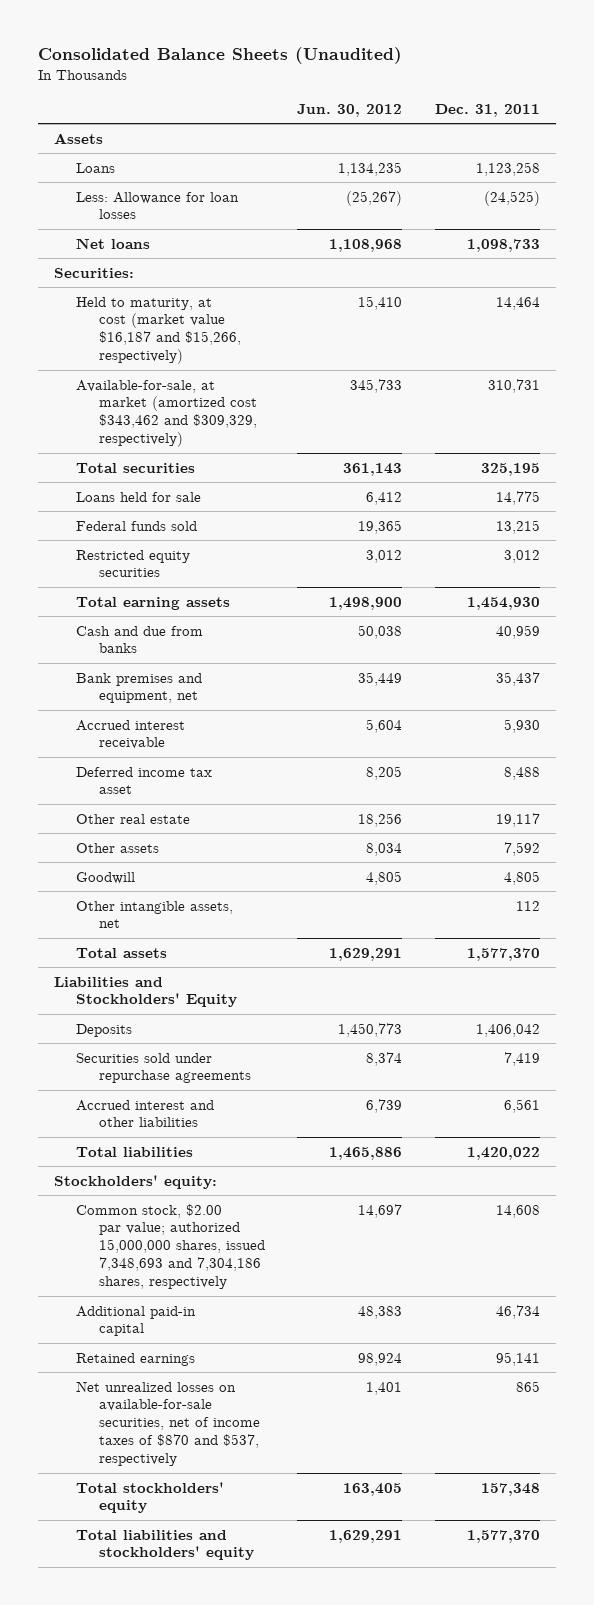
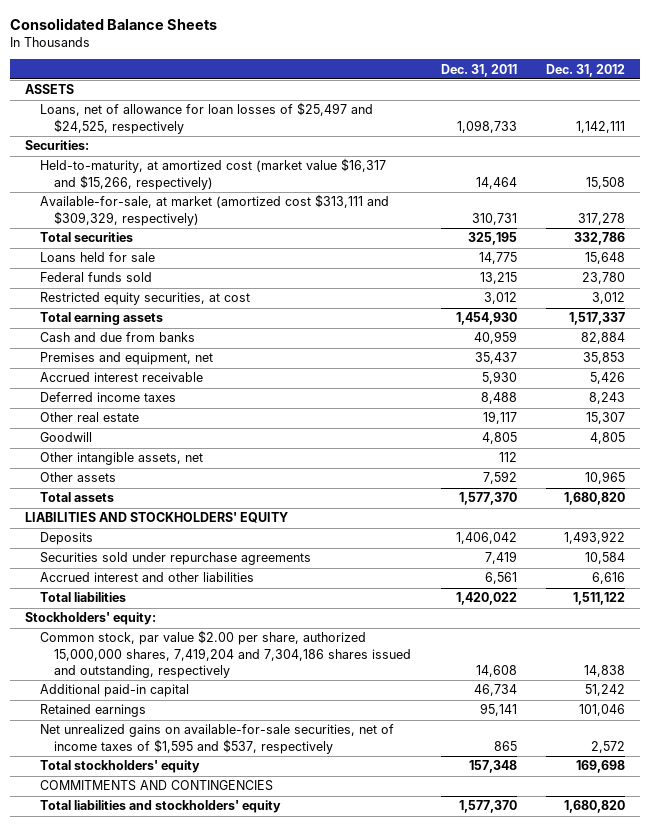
- Consolidated Balance Sheets (Unaudited)
+ Consolidated Balance Sheets
- | Jun. 30, 2012 | Dec. 31, 2011
+ | Dec. 31, 2011 | Dec. 31, 2012
- Assets
- Loans | 1,134,235 | 1,123,258
- Less: Allowance for loan losses | (25,267) | (24,525)
- Net loans | 1,108,968 | 1,098,733
+ ASSETS
+ Loans, net of allowance for loan losses of $25,497 and $24,525, respectively | 1,098,733 | 1,142,111
- Held to maturity, at cost (market value $16,187 and $15,266, respectively) | 15,410 | 14,464
- Available-for-sale, at market (amortized cost $343,462 and $309,329, respectively) | 345,733 | 310,731
+ Held-to-maturity, at amortized cost (market value $16,317 and $15,266, respectively) | 14,464 | 15,508
+ Available-for-sale, at market (amortized cost $313,111 and $309,329, respectively) | 310,731 | 317,278
- Restricted equity securities | 3,012 | 3,012
+ Restricted equity securities, at cost | 3,012 | 3,012
- Bank premises and equipment, net | 35,449 | 35,437
+ Premises and equipment, net | 35,437 | 35,853
- Deferred income tax asset | 8,205 | 8,488
+ Deferred income taxes | 8,488 | 8,243
moved down: Other assets | 7,592 | 10,965
- Liabilities and Stockholders' Equity
+ LIABILITIES AND STOCKHOLDERS' EQUITY
- Common stock, $2.00 par value; authorized 15,000,000 shares, issued 7,348,693 and 7,304,186 shares, respectively | 14,697 | 14,608
+ Common stock, par value $2.00 per share, authorized 15,000,000 shares, 7,419,204 and 7,304,186 shares issued and outstanding, respectively | 14,608 | 14,838
- Net unrealized losses on available-for-sale securities, net of income taxes of $870 and $537, respectively | 1,401 | 865
+ Net unrealized gains on available-for-sale securities, net of income taxes of $1,595 and $537, respectively | 865 | 2,572
+ COMMITMENTS AND CONTINGENCIES

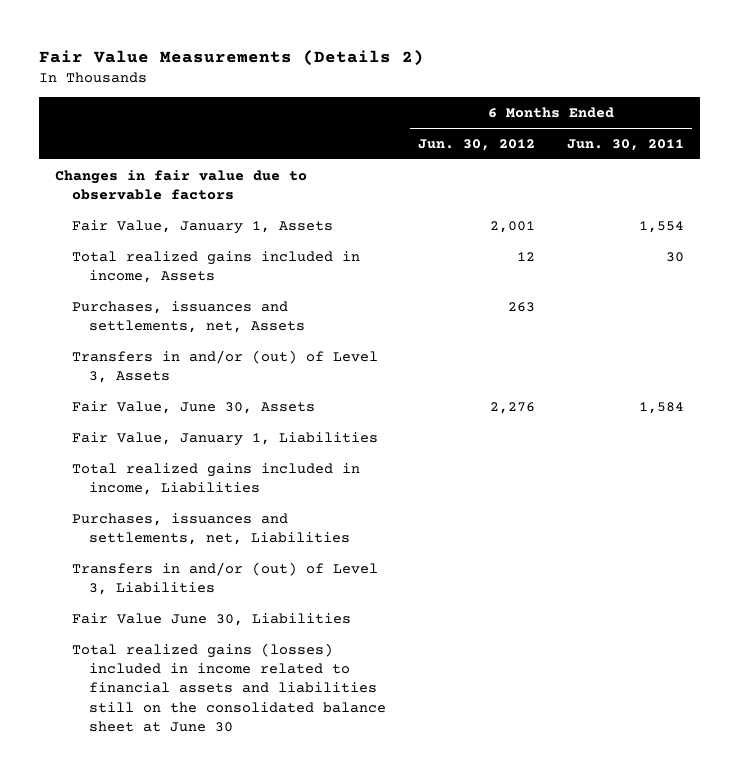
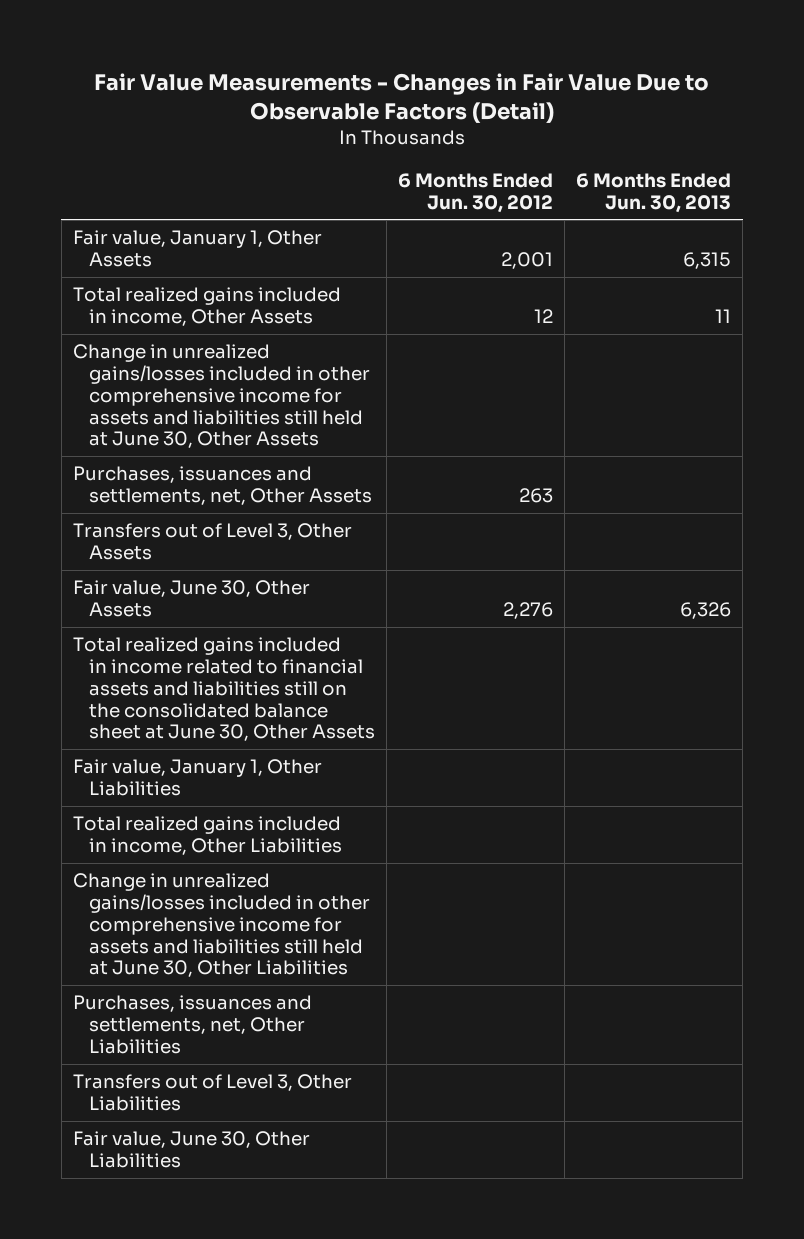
- Fair Value Measurements (Details 2)
+ Fair Value Measurements - Changes in Fair Value Due to Observable Factors (Detail)
- | 6 Months Ended Jun. 30, 2012 | 6 Months Ended Jun. 30, 2011
+ | 6 Months Ended Jun. 30, 2012 | 6 Months Ended Jun. 30, 2013
- Changes in fair value due to observable factors
- Fair Value, January 1, Assets | 2,001 | 1,554
- Total realized gains included in income, Assets | 12 | 30
- Purchases, issuances and settlements, net, Assets | 263 |
- Transfers in and/or (out) of Level 3, Assets
- Fair Value, June 30, Assets | 2,276 | 1,584
- Fair Value, January 1, Liabilities
- Total realized gains included in income, Liabilities
- Purchases, issuances and settlements, net, Liabilities
- Transfers in and/or (out) of Level 3, Liabilities
- Fair Value June 30, Liabilities
- Total realized gains (losses) included in income related to financial assets and liabilities still on the consolidated balance sheet at June 30
+ Fair value, January 1, Other Assets | 2,001 | 6,315
+ Total realized gains included in income, Other Assets | 12 | 11
+ Change in unrealized gains/losses included in other comprehensive income for assets and liabilities still held at June 30, Other Assets
+ Purchases, issuances and settlements, net, Other Assets | 263 |
+ Transfers out of Level 3, Other Assets
+ Fair value, June 30, Other Assets | 2,276 | 6,326
+ Total realized gains included in income related to financial assets and liabilities still on the consolidated balance sheet at June 30, Other Assets
+ Fair value, January 1, Other Liabilities
+ Total realized gains included in income, Other Liabilities
+ Change in unrealized gains/losses included in other comprehensive income for assets and liabilities still held at June 30, Other Liabilities
+ Purchases, issuances and settlements, net, Other Liabilities
+ Transfers out of Level 3, Other Liabilities
+ Fair value, June 30, Other Liabilities

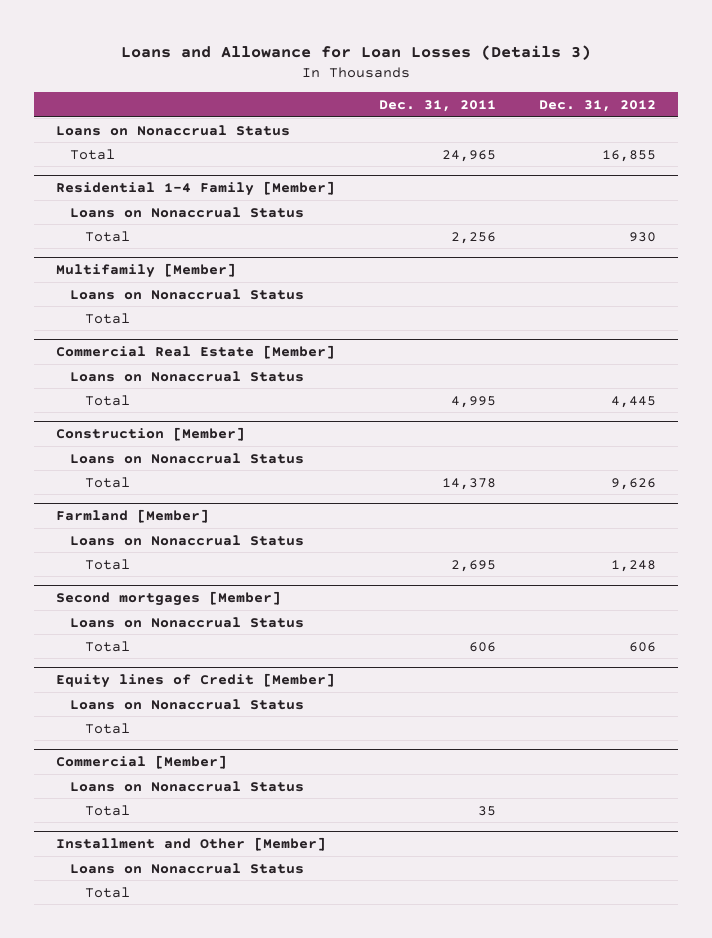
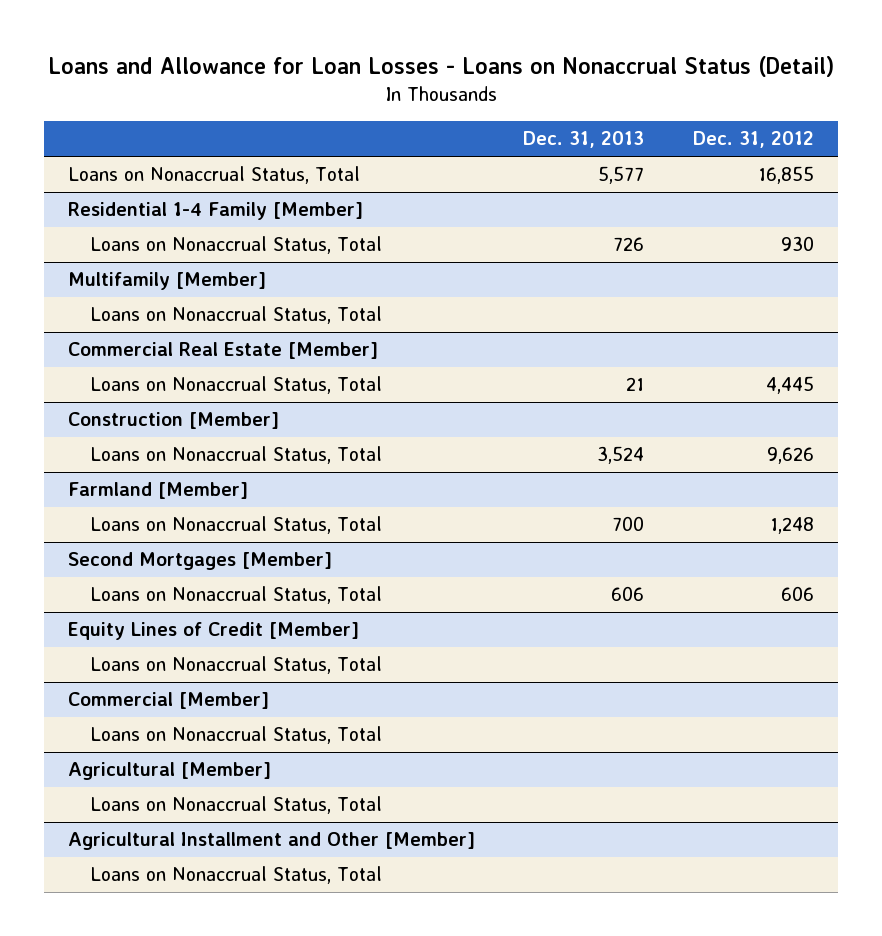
- Loans and Allowance for Loan Losses (Details 3)
+ Loans and Allowance for Loan Losses - Loans on Nonaccrual Status (Detail)
- | Dec. 31, 2011 | Dec. 31, 2012
+ | Dec. 31, 2013 | Dec. 31, 2012
- Loans on Nonaccrual Status
- Total | 24,965 | 16,855
+ Loans on Nonaccrual Status, Total | 5,577 | 16,855
@ Residential 1-4 Family [Member]
- Loans on Nonaccrual Status
- Total | 2,256 | 930
+ Loans on Nonaccrual Status, Total | 726 | 930
@ Multifamily [Member]
- Loans on Nonaccrual Status
- Total
+ Loans on Nonaccrual Status, Total
@ Commercial Real Estate [Member]
- Loans on Nonaccrual Status
- Total | 4,995 | 4,445
+ Loans on Nonaccrual Status, Total | 21 | 4,445
@ Construction [Member]
- Loans on Nonaccrual Status
- Total | 14,378 | 9,626
+ Loans on Nonaccrual Status, Total | 3,524 | 9,626
@ Farmland [Member]
- Loans on Nonaccrual Status
- Total | 2,695 | 1,248
- Second mortgages [Member]
- Loans on Nonaccrual Status
- Total | 606 | 606
- Equity lines of Credit [Member]
- Loans on Nonaccrual Status
- Total
@ Farmland [Member]
+ Loans on Nonaccrual Status, Total | 700 | 1,248
+ Second Mortgages [Member]
+ Loans on Nonaccrual Status, Total | 606 | 606
+ Equity Lines of Credit [Member]
+ Loans on Nonaccrual Status, Total
@ Commercial [Member]
- Loans on Nonaccrual Status
- Total | 35 |
- Installment and Other [Member]
- Loans on Nonaccrual Status
- Total
@ Commercial [Member]
+ Loans on Nonaccrual Status, Total
+ Agricultural [Member]
+ Loans on Nonaccrual Status, Total
+ Agricultural Installment and Other [Member]
+ Loans on Nonaccrual Status, Total

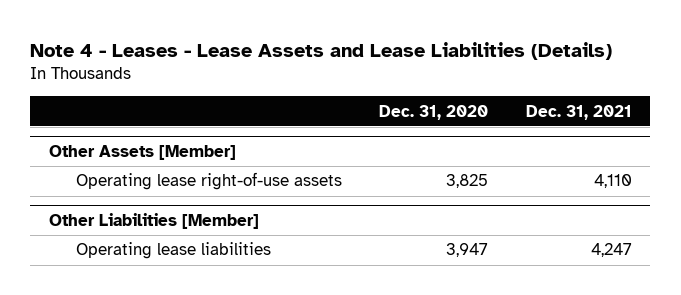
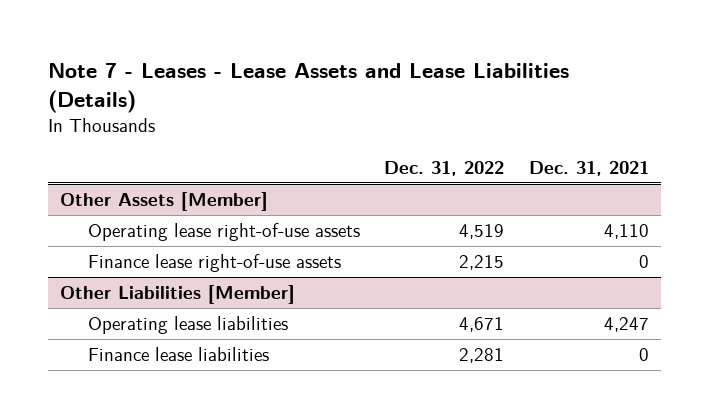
- Note 4 - Leases - Lease Assets and Lease Liabilities (Details)
+ Note 7 - Leases - Lease Assets and Lease Liabilities (Details)
- | Dec. 31, 2020 | Dec. 31, 2021
+ | Dec. 31, 2022 | Dec. 31, 2021
@ Other Assets [Member]
+ Finance lease right-of-use assets | 2,215 | 0
@ Other Liabilities [Member]
+ Finance lease liabilities | 2,281 | 0

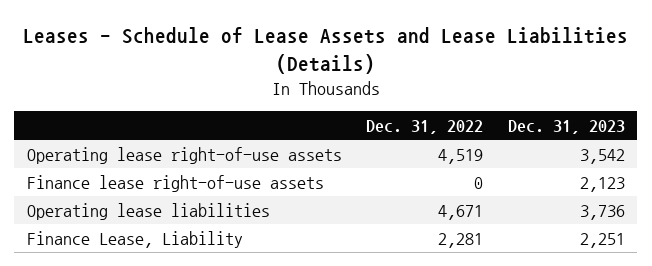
- Note 7 - Leases - Lease Assets and Lease Liabilities (Details)
+ Leases - Schedule of Lease Assets and Lease Liabilities (Details)
- | Dec. 31, 2022 | Dec. 31, 2021
+ | Dec. 31, 2022 | Dec. 31, 2023
- Other Assets [Member]
- Finance lease right-of-use assets | 2,215 | 0
- Other Liabilities [Member]
+ Finance lease right-of-use assets | 0 | 2,123
- Finance lease liabilities | 2,281 | 0
+ Finance Lease, Liability | 2,281 | 2,251

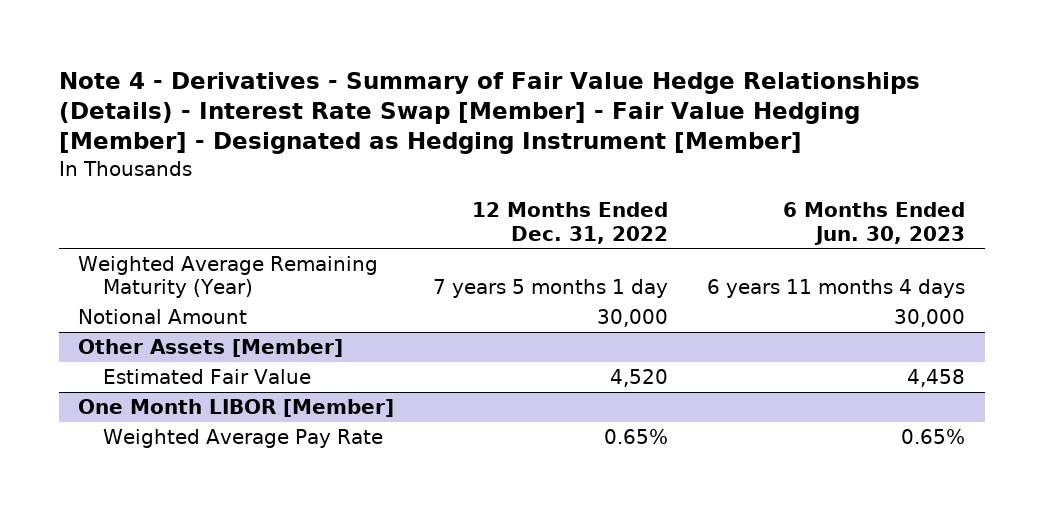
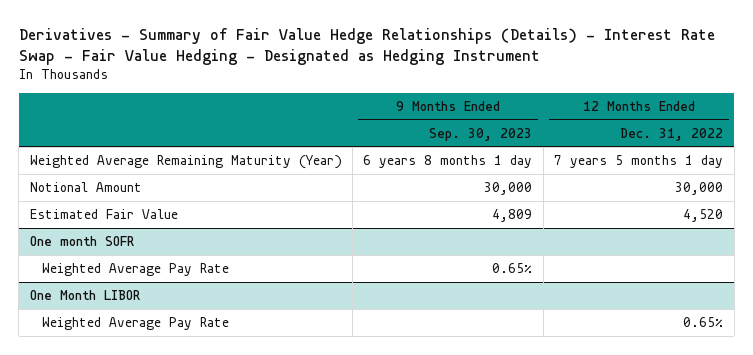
- Note 4 - Derivatives - Summary of Fair Value Hedge Relationships (Details) - Interest Rate Swap [Member] - Fair Value Hedging [Member] - Designated as Hedging Instrument [Member]
+ Derivatives - Summary of Fair Value Hedge Relationships (Details) - Interest Rate Swap - Fair Value Hedging - Designated as Hedging Instrument
- | 12 Months Ended Dec. 31, 2022 | 6 Months Ended Jun. 30, 2023
+ | 9 Months Ended Sep. 30, 2023 | 12 Months Ended Dec. 31, 2022
- Other Assets [Member]
- One Month LIBOR [Member]
+ One month SOFR
+ Weighted Average Pay Rate | 0.65% |
+ One Month LIBOR

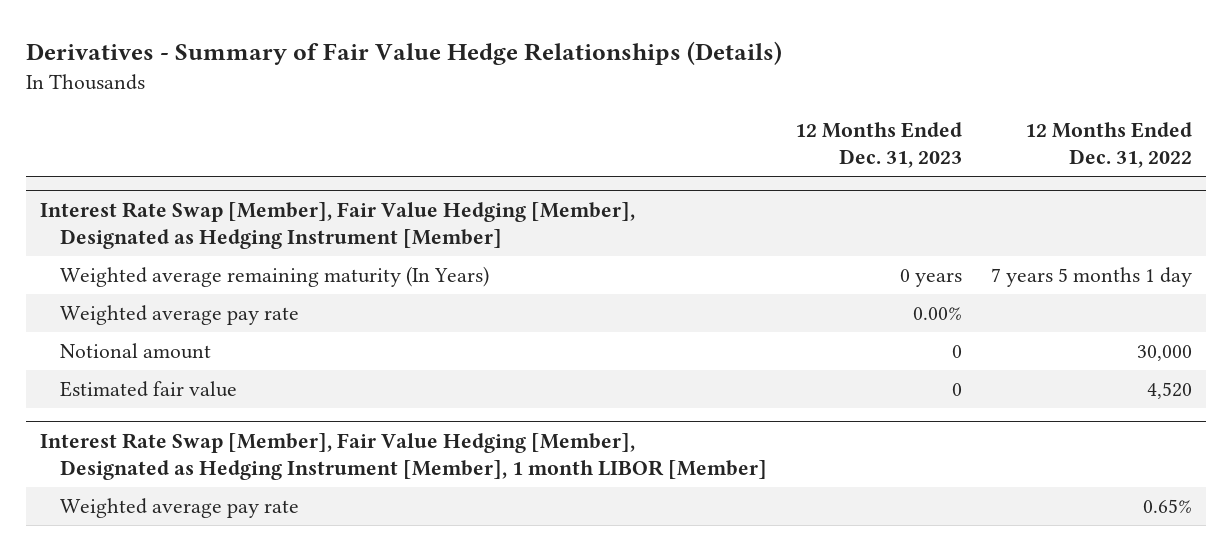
- Derivatives - Summary of Fair Value Hedge Relationships (Details) - Interest Rate Swap - Fair Value Hedging - Designated as Hedging Instrument
+ Derivatives - Summary of Fair Value Hedge Relationships (Details)
- | 9 Months Ended Sep. 30, 2023 | 12 Months Ended Dec. 31, 2022
+ | 12 Months Ended Dec. 31, 2023 | 12 Months Ended Dec. 31, 2022
- Weighted Average Remaining Maturity (Year) | 6 years 8 months 1 day | 7 years 5 months 1 day
- Notional Amount | 30,000 | 30,000
- Estimated Fair Value | 4,809 | 4,520
- One month SOFR
- Weighted Average Pay Rate | 0.65% |
- One Month LIBOR
- Weighted Average Pay Rate | | 0.65%
+ Interest Rate Swap [Member], Fair Value Hedging [Member], Designated as Hedging Instrument [Member]
+ Weighted average remaining maturity (In Years) | 0 years | 7 years 5 months 1 day
+ Weighted average pay rate | 0.00% |
+ Notional amount | 0 | 30,000
+ Estimated fair value | 0 | 4,520
+ Interest Rate Swap [Member], Fair Value Hedging [Member], Designated as Hedging Instrument [Member], 1 month LIBOR [Member]
+ Weighted average pay rate | | 0.65%

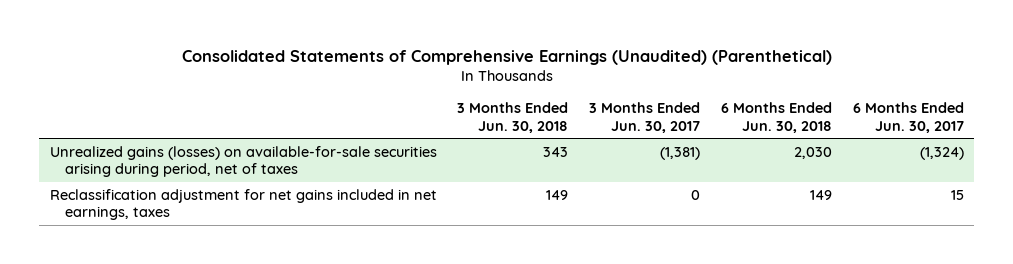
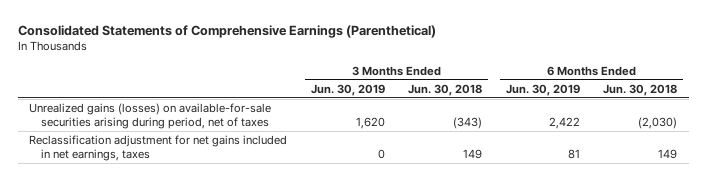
- Consolidated Statements of Comprehensive Earnings (Unaudited) (Parenthetical)
+ Consolidated Statements of Comprehensive Earnings (Parenthetical)
- | 3 Months Ended Jun. 30, 2018 | 3 Months Ended Jun. 30, 2017 | 6 Months Ended Jun. 30, 2018 | 6 Months Ended Jun. 30, 2017
+ | 3 Months Ended Jun. 30, 2019 | 3 Months Ended Jun. 30, 2018 | 6 Months Ended Jun. 30, 2019 | 6 Months Ended Jun. 30, 2018
- Unrealized gains (losses) on available-for-sale securities arising during period, net of taxes | 343 | (1,381) | 2,030 | (1,324)
+ Unrealized gains (losses) on available-for-sale securities arising during period, net of taxes | 1,620 | (343) | 2,422 | (2,030)

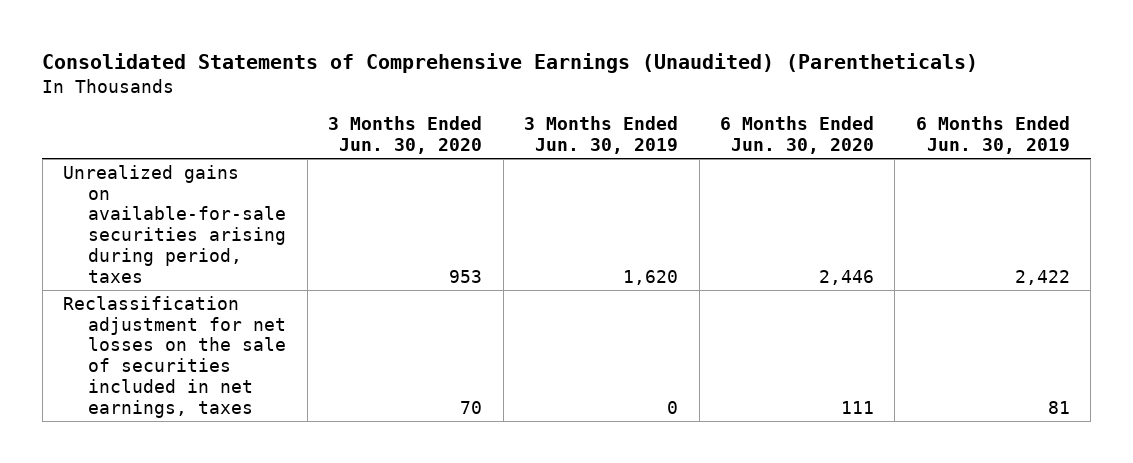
- Consolidated Statements of Comprehensive Earnings (Parenthetical)
+ Consolidated Statements of Comprehensive Earnings (Unaudited) (Parentheticals)
- | 3 Months Ended Jun. 30, 2019 | 3 Months Ended Jun. 30, 2018 | 6 Months Ended Jun. 30, 2019 | 6 Months Ended Jun. 30, 2018
+ | 3 Months Ended Jun. 30, 2020 | 3 Months Ended Jun. 30, 2019 | 6 Months Ended Jun. 30, 2020 | 6 Months Ended Jun. 30, 2019
- Unrealized gains (losses) on available-for-sale securities arising during period, net of taxes | 1,620 | (343) | 2,422 | (2,030)
- Reclassification adjustment for net gains included in net earnings, taxes | 0 | 149 | 81 | 149
+ Unrealized gains on available-for-sale securities arising during period, taxes | 953 | 1,620 | 2,446 | 2,422
+ Reclassification adjustment for net losses on the sale of securities included in net earnings, taxes | 70 | 0 | 111 | 81

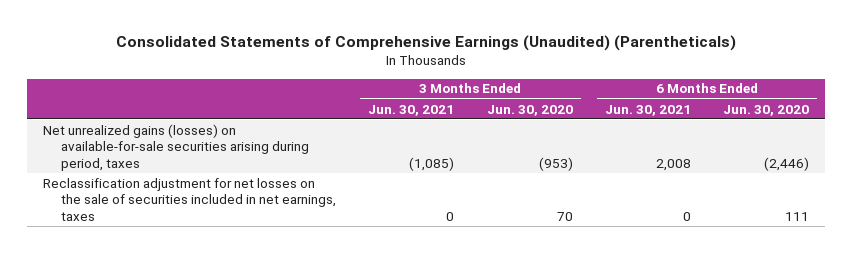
- | 3 Months Ended Jun. 30, 2020 | 3 Months Ended Jun. 30, 2019 | 6 Months Ended Jun. 30, 2020 | 6 Months Ended Jun. 30, 2019
+ | 3 Months Ended Jun. 30, 2021 | 3 Months Ended Jun. 30, 2020 | 6 Months Ended Jun. 30, 2021 | 6 Months Ended Jun. 30, 2020
- Unrealized gains on available-for-sale securities arising during period, taxes | 953 | 1,620 | 2,446 | 2,422
+ Net unrealized gains (losses) on available-for-sale securities arising during period, taxes | (1,085) | (953) | 2,008 | (2,446)

